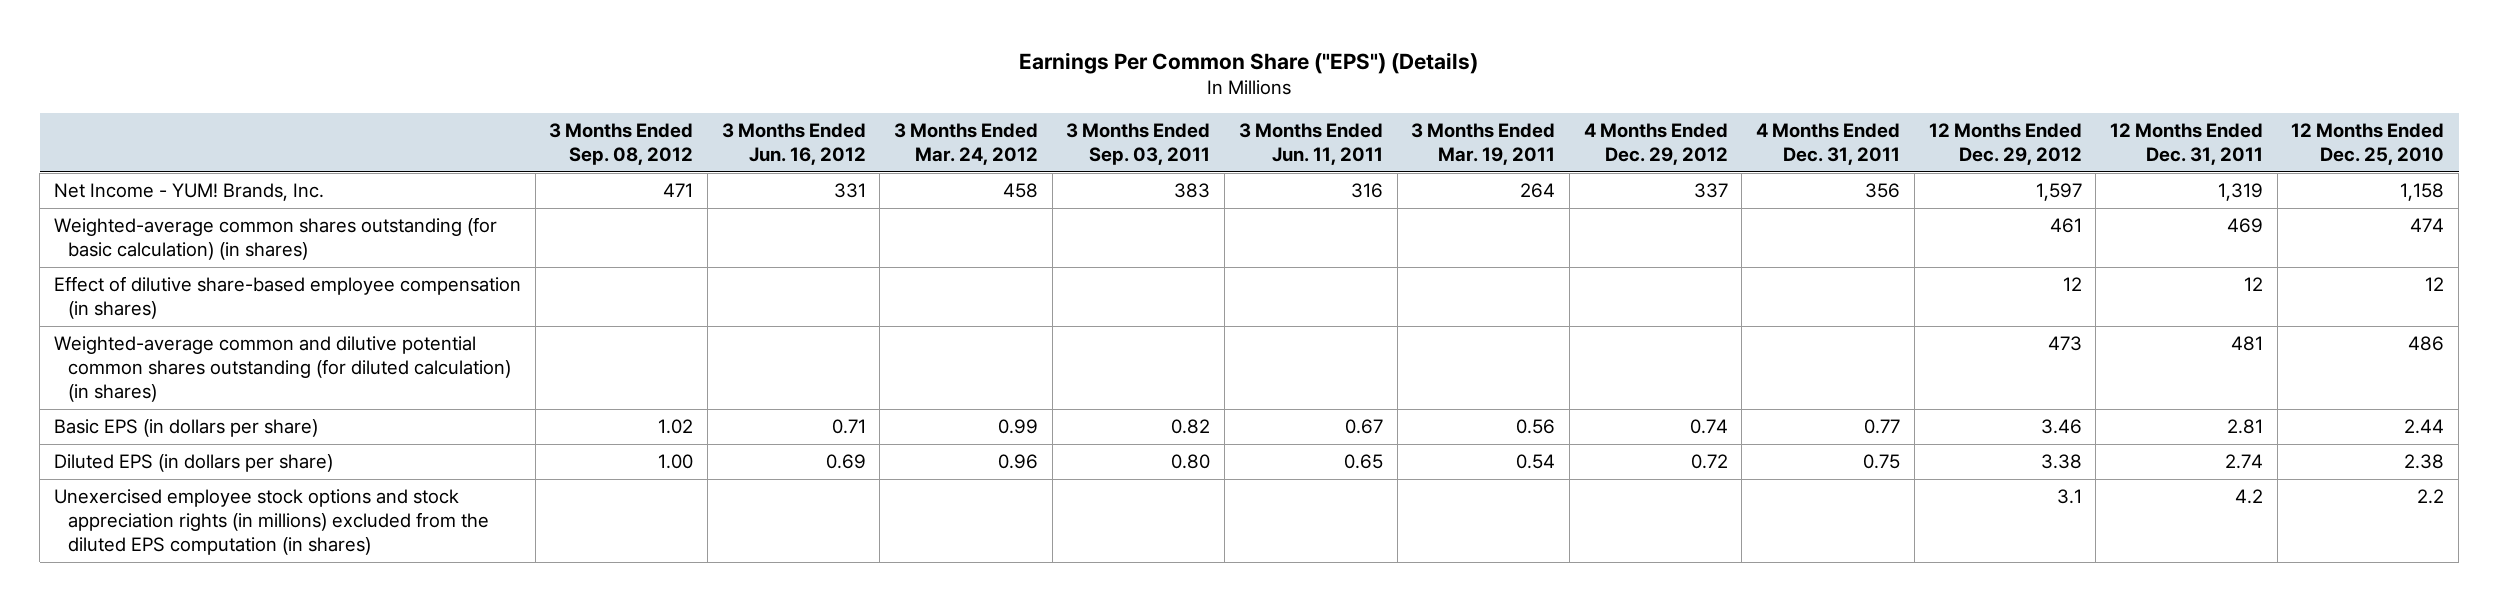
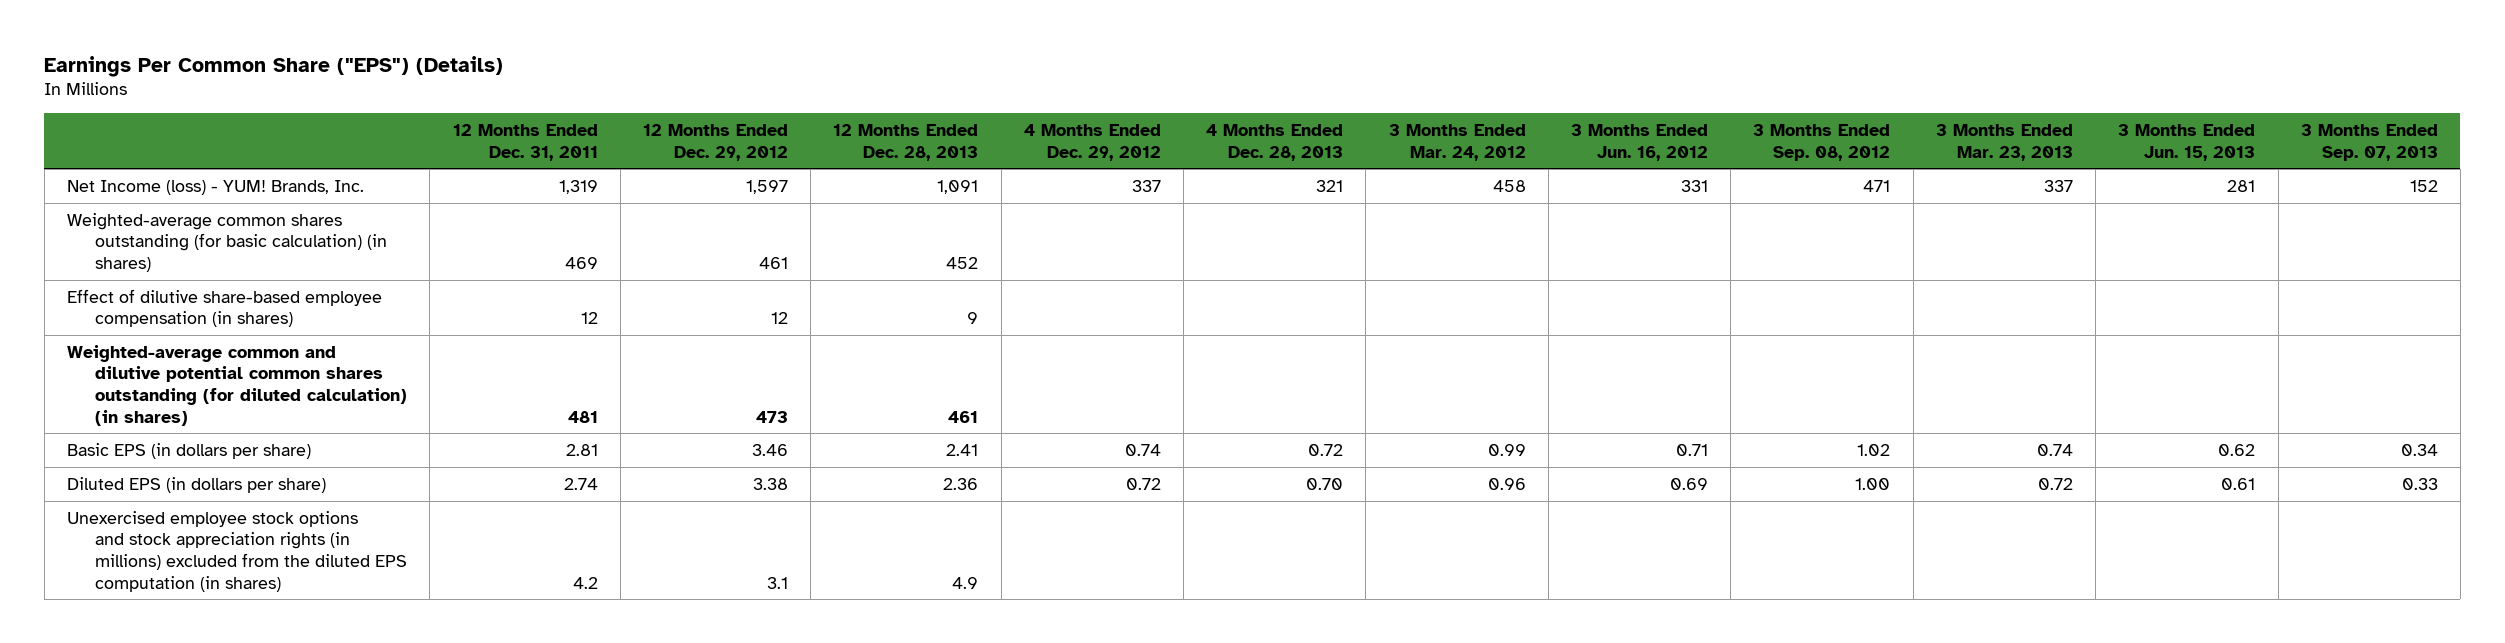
- | 3 Months Ended Sep. 08, 2012 | 3 Months Ended Jun. 16, 2012 | 3 Months Ended Mar. 24, 2012 | 3 Months Ended Sep. 03, 2011 | 3 Months Ended Jun. 11, 2011 | 3 Months Ended Mar. 19, 2011 | 4 Months Ended Dec. 29, 2012 | 4 Months Ended Dec. 31, 2011 | 12 Months Ended Dec. 29, 2012 | 12 Months Ended Dec. 31, 2011 | 12 Months Ended Dec. 25, 2010
+ | 12 Months Ended Dec. 31, 2011 | 12 Months Ended Dec. 29, 2012 | 12 Months Ended Dec. 28, 2013 | 4 Months Ended Dec. 29, 2012 | 4 Months Ended Dec. 28, 2013 | 3 Months Ended Mar. 24, 2012 | 3 Months Ended Jun. 16, 2012 | 3 Months Ended Sep. 08, 2012 | 3 Months Ended Mar. 23, 2013 | 3 Months Ended Jun. 15, 2013 | 3 Months Ended Sep. 07, 2013
- Net Income - YUM! Brands, Inc. | 471 | 331 | 458 | 383 | 316 | 264 | 337 | 356 | 1,597 | 1,319 | 1,158
+ Net Income (loss) - YUM! Brands, Inc. | 1,319 | 1,597 | 1,091 | 337 | 321 | 458 | 331 | 471 | 337 | 281 | 152

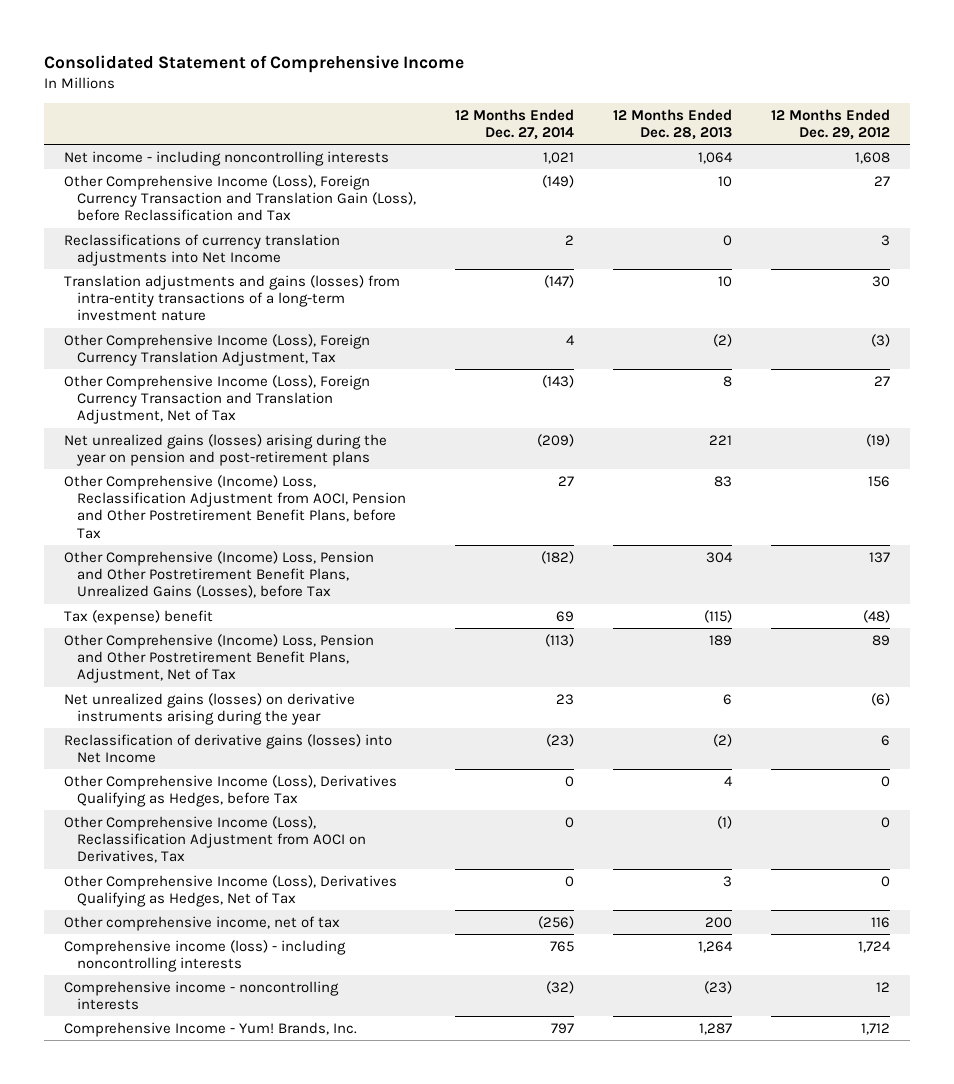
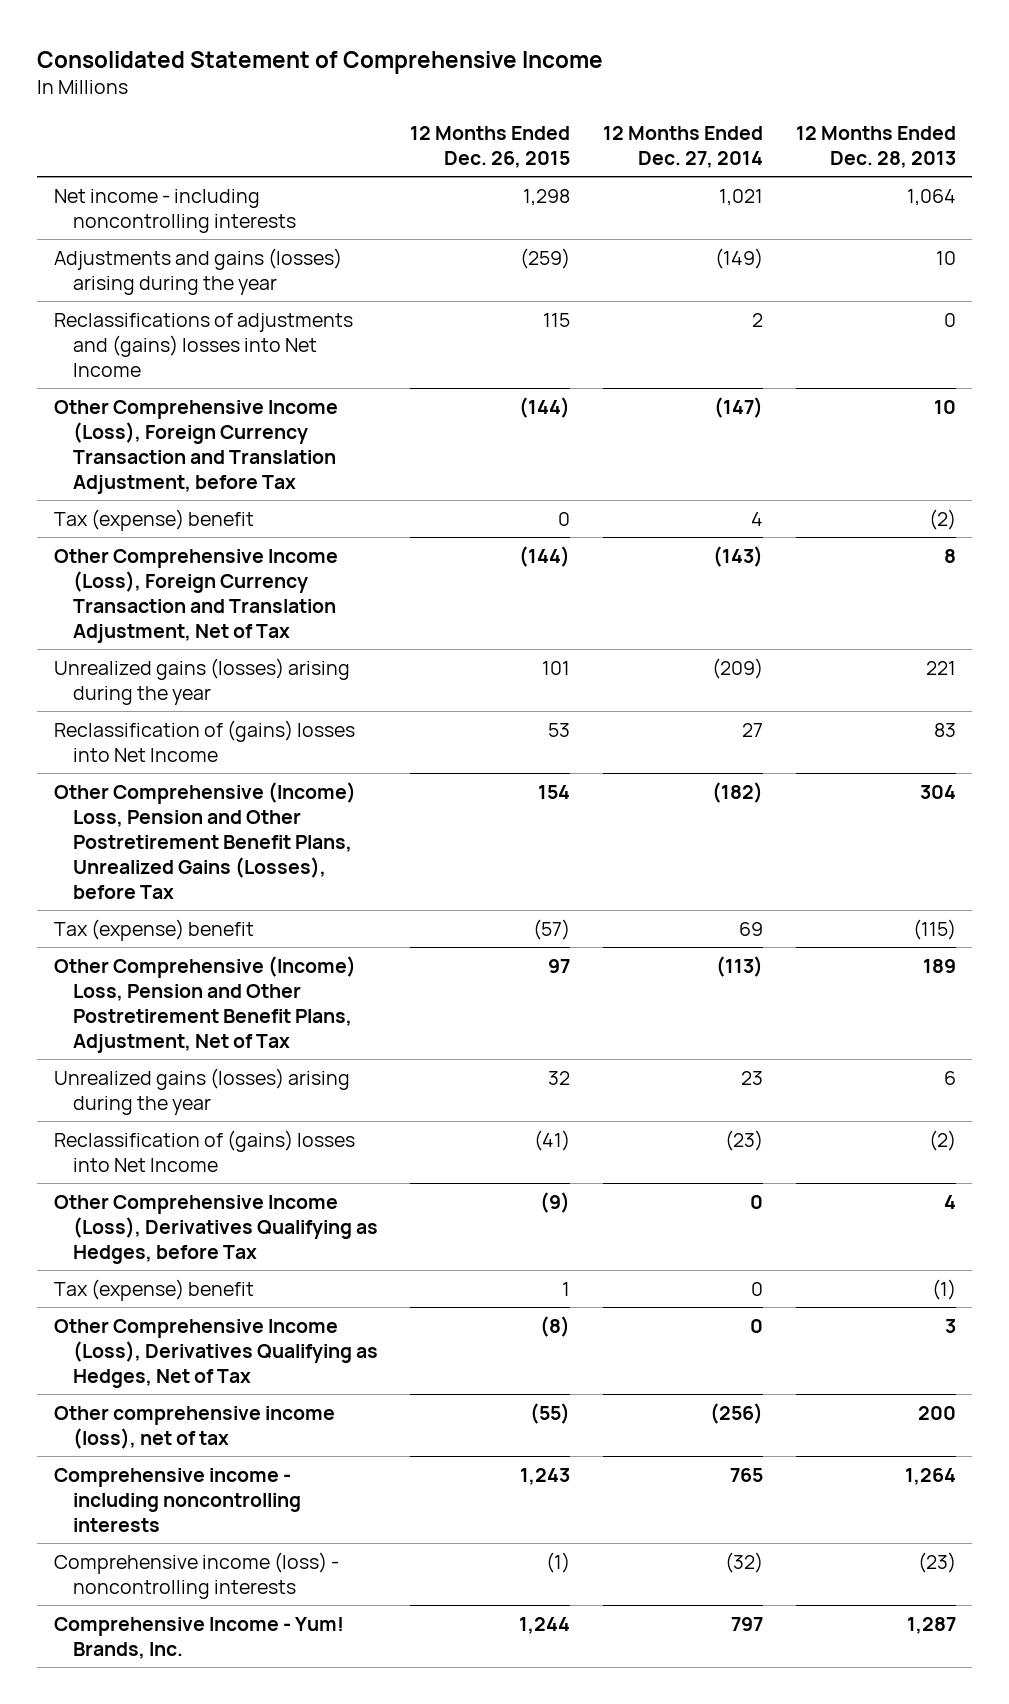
- | 12 Months Ended Dec. 27, 2014 | 12 Months Ended Dec. 28, 2013 | 12 Months Ended Dec. 29, 2012
+ | 12 Months Ended Dec. 26, 2015 | 12 Months Ended Dec. 27, 2014 | 12 Months Ended Dec. 28, 2013
- Other Comprehensive Income (Loss), Foreign Currency Transaction and Translation Gain (Loss), before Reclassification and Tax | (149) | 10 | 27
- Reclassifications of currency translation adjustments into Net Income | 2 | 0 | 3
- Translation adjustments and gains (losses) from intra-entity transactions of a long-term investment nature | (147) | 10 | 30
- Other Comprehensive Income (Loss), Foreign Currency Translation Adjustment, Tax | 4 | (2) | (3)
+ Adjustments and gains (losses) arising during the year | (259) | (149) | 10
+ Reclassifications of adjustments and (gains) losses into Net Income | 115 | 2 | 0
+ Other Comprehensive Income (Loss), Foreign Currency Transaction and Translation Adjustment, before Tax | (144) | (147) | 10
+ Tax (expense) benefit | 0 | 4 | (2)
- Net unrealized gains (losses) arising during the year on pension and post-retirement plans | (209) | 221 | (19)
- Other Comprehensive (Income) Loss, Reclassification Adjustment from AOCI, Pension and Other Postretirement Benefit Plans, before Tax | 27 | 83 | 156
+ Unrealized gains (losses) arising during the year | 101 | (209) | 221
+ Reclassification of (gains) losses into Net Income | 53 | 27 | 83
- Net unrealized gains (losses) on derivative instruments arising during the year | 23 | 6 | (6)
- Reclassification of derivative gains (losses) into Net Income | (23) | (2) | 6
+ Unrealized gains (losses) arising during the year | 32 | 23 | 6
+ Reclassification of (gains) losses into Net Income | (41) | (23) | (2)
- Other Comprehensive Income (Loss), Reclassification Adjustment from AOCI on Derivatives, Tax | 0 | (1) | 0
+ Tax (expense) benefit | 1 | 0 | (1)
- Other comprehensive income, net of tax | (256) | 200 | 116
- Comprehensive income (loss) - including noncontrolling interests | 765 | 1,264 | 1,724
- Comprehensive income - noncontrolling interests | (32) | (23) | 12
+ Other comprehensive income (loss), net of tax | (55) | (256) | 200
+ Comprehensive income - including noncontrolling interests | 1,243 | 765 | 1,264
+ Comprehensive income (loss) - noncontrolling interests | (1) | (32) | (23)

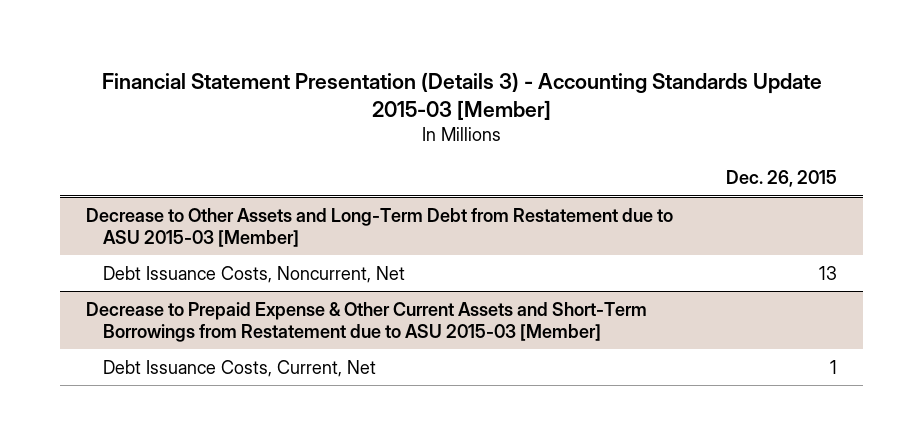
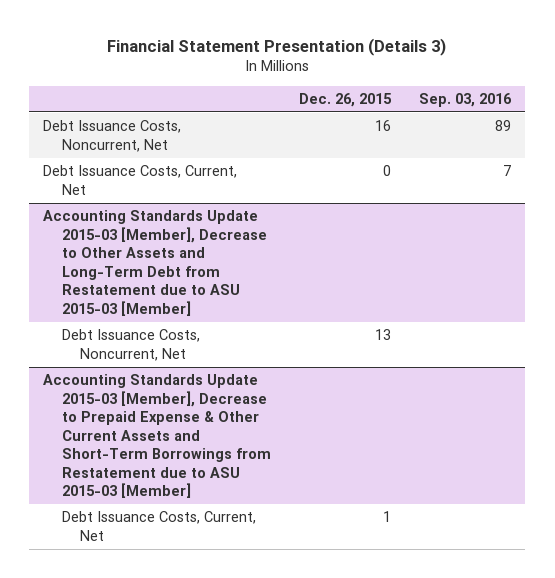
- Financial Statement Presentation (Details 3) - Accounting Standards Update 2015-03 [Member]
+ Financial Statement Presentation (Details 3)
- | Dec. 26, 2015
+ | Dec. 26, 2015 | Sep. 03, 2016
- Decrease to Other Assets and Long-Term Debt from Restatement due to ASU 2015-03 [Member]
+ Debt Issuance Costs, Noncurrent, Net | 16 | 89
+ Debt Issuance Costs, Current, Net | 0 | 7
+ Accounting Standards Update 2015-03 [Member], Decrease to Other Assets and Long-Term Debt from Restatement due to ASU 2015-03 [Member]
- Decrease to Prepaid Expense & Other Current Assets and Short-Term Borrowings from Restatement due to ASU 2015-03 [Member]
+ Accounting Standards Update 2015-03 [Member], Decrease to Prepaid Expense & Other Current Assets and Short-Term Borrowings from Restatement due to ASU 2015-03 [Member]

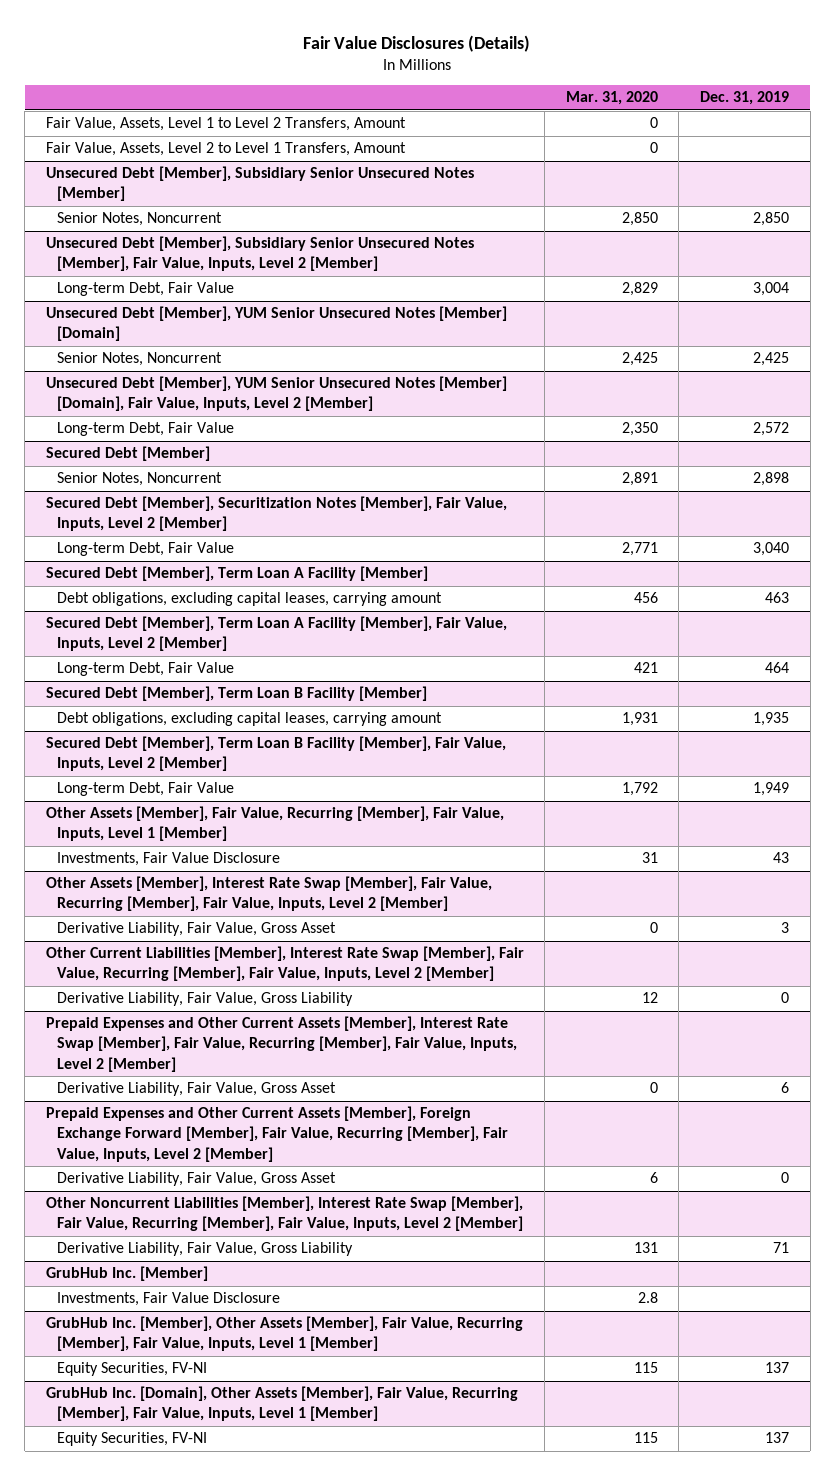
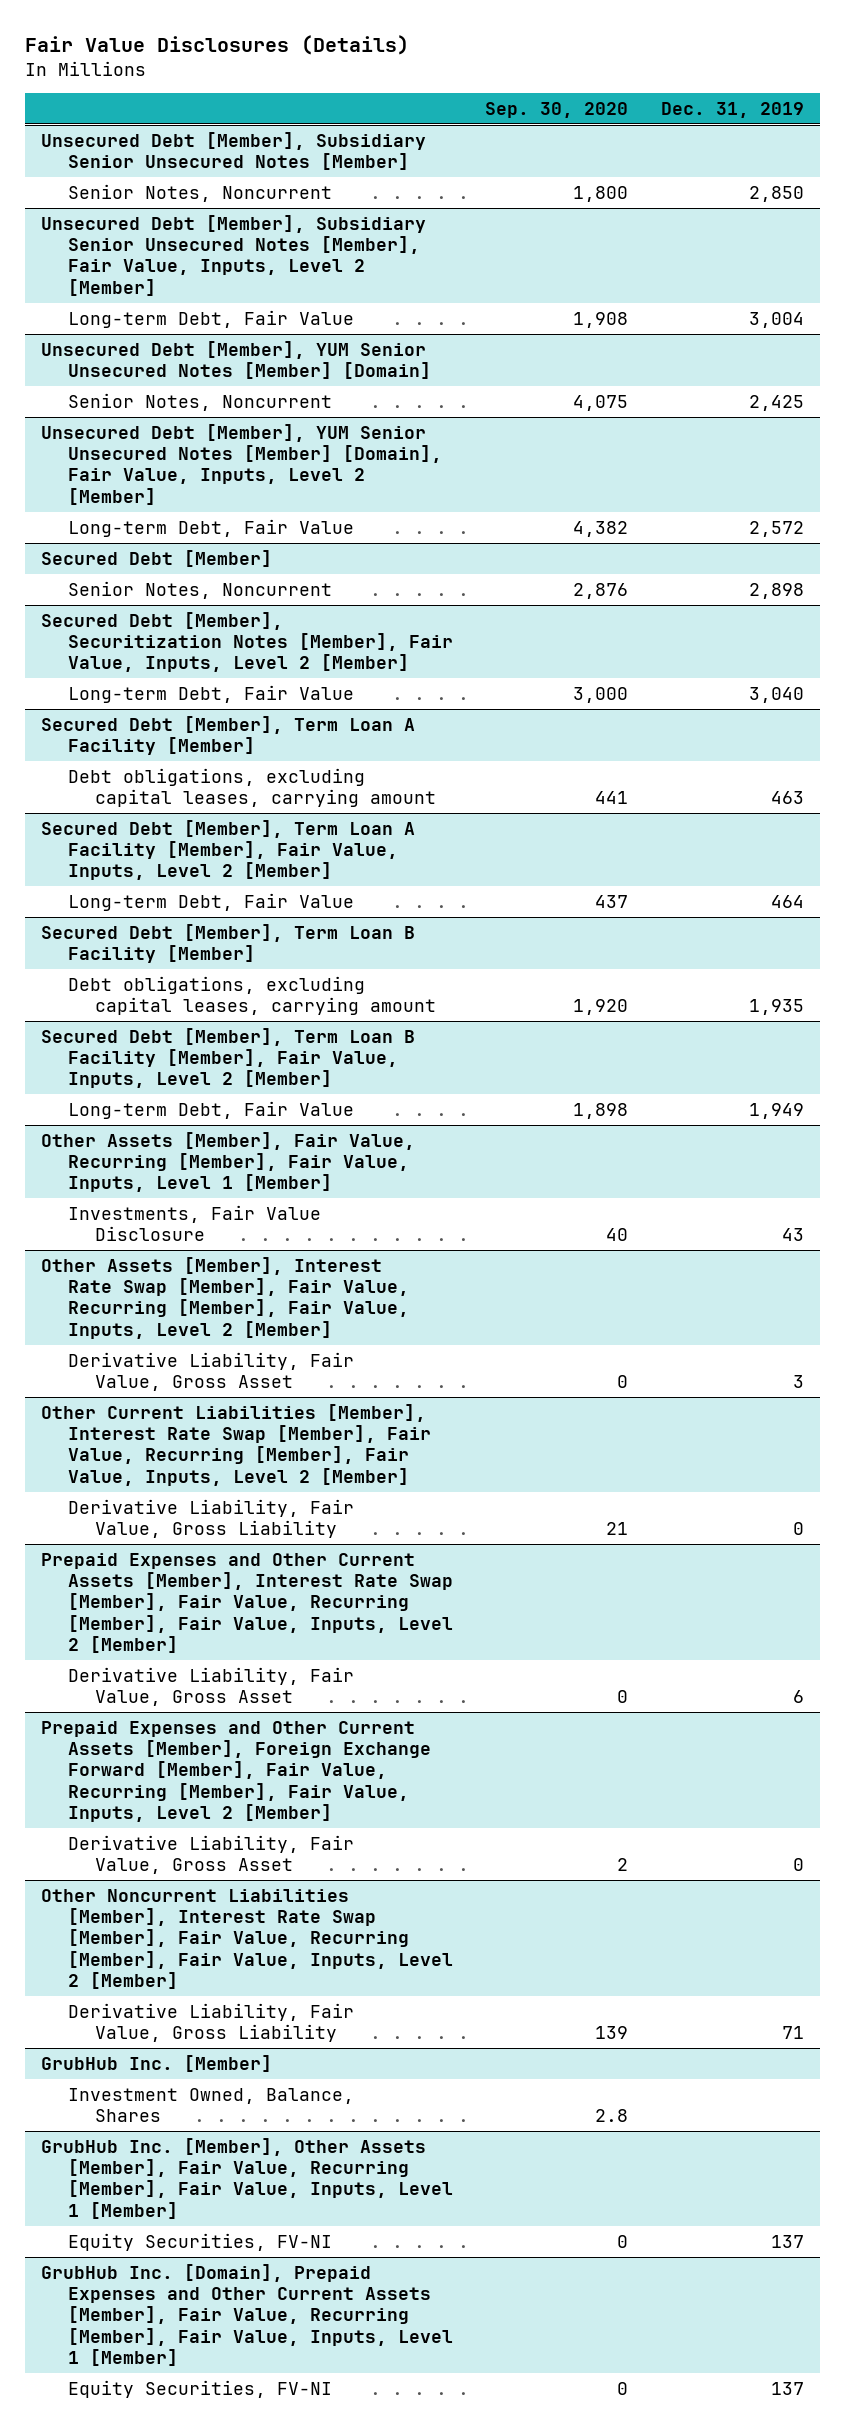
- | Mar. 31, 2020 | Dec. 31, 2019
+ | Sep. 30, 2020 | Dec. 31, 2019
- Fair Value, Assets, Level 1 to Level 2 Transfers, Amount | 0 |
- Fair Value, Assets, Level 2 to Level 1 Transfers, Amount | 0 |
@ GrubHub Inc. [Member]
- Investments, Fair Value Disclosure | 2.8 |
+ Investment Owned, Balance, Shares | 2.8 |
- GrubHub Inc. [Domain], Other Assets [Member], Fair Value, Recurring [Member], Fair Value, Inputs, Level 1 [Member]
+ GrubHub Inc. [Domain], Prepaid Expenses and Other Current Assets [Member], Fair Value, Recurring [Member], Fair Value, Inputs, Level 1 [Member]

